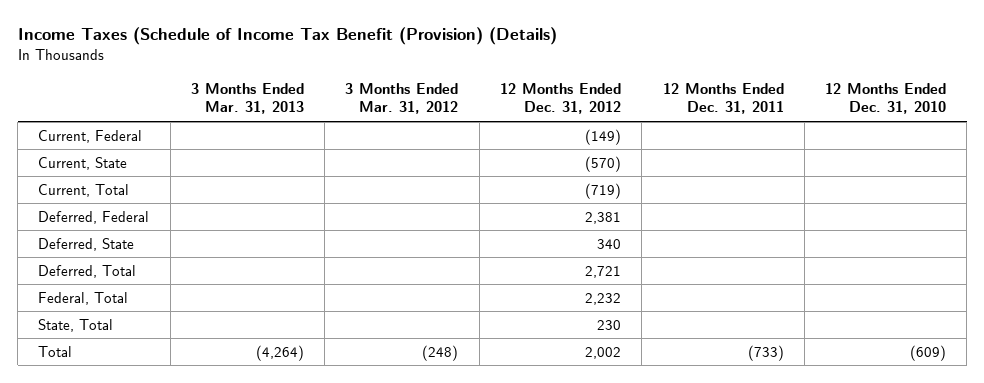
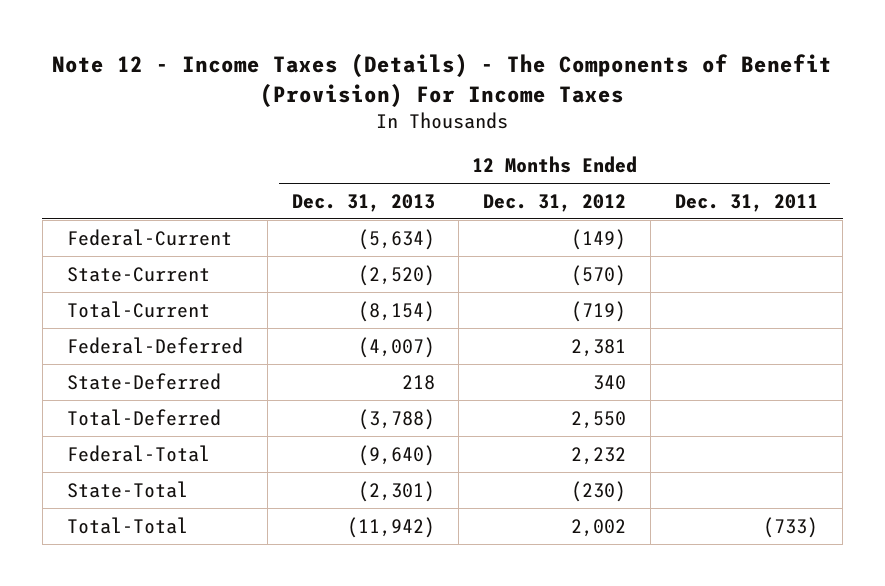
- Income Taxes (Schedule of Income Tax Benefit (Provision) (Details)
+ Note 12 - Income Taxes (Details) - The Components of Benefit (Provision) For Income Taxes
- | 3 Months Ended Mar. 31, 2013 | 3 Months Ended Mar. 31, 2012 | 12 Months Ended Dec. 31, 2012 | 12 Months Ended Dec. 31, 2011 | 12 Months Ended Dec. 31, 2010
+ | 12 Months Ended Dec. 31, 2013 | 12 Months Ended Dec. 31, 2012 | 12 Months Ended Dec. 31, 2011
- Current, Federal | | | (149) | |
- Current, State | | | (570) | |
- Current, Total | | | (719) | |
- Deferred, Federal | | | 2,381 | |
- Deferred, State | | | 340 | |
- Deferred, Total | | | 2,721 | |
- Federal, Total | | | 2,232 | |
- State, Total | | | 230 | |
- Total | (4,264) | (248) | 2,002 | (733) | (609)
+ Federal-Current | (5,634) | (149) |
+ State-Current | (2,520) | (570) |
+ Total-Current | (8,154) | (719) |
+ Federal-Deferred | (4,007) | 2,381 |
+ State-Deferred | 218 | 340 |
+ Total-Deferred | (3,788) | 2,550 |
+ Federal-Total | (9,640) | 2,232 |
+ State-Total | (2,301) | (230) |
+ Total-Total | (11,942) | 2,002 | (733)

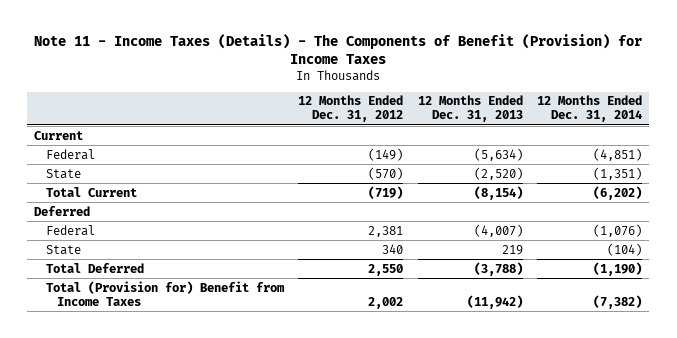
- Note 12 - Income Taxes (Details) - The Components of Benefit (Provision) For Income Taxes
+ Note 11 - Income Taxes (Details) - The Components of Benefit (Provision) for Income Taxes
- | 12 Months Ended Dec. 31, 2013 | 12 Months Ended Dec. 31, 2012 | 12 Months Ended Dec. 31, 2011
+ | 12 Months Ended Dec. 31, 2012 | 12 Months Ended Dec. 31, 2013 | 12 Months Ended Dec. 31, 2014
- Federal-Current | (5,634) | (149) |
- State-Current | (2,520) | (570) |
- Total-Current | (8,154) | (719) |
- Federal-Deferred | (4,007) | 2,381 |
- State-Deferred | 218 | 340 |
- Total-Deferred | (3,788) | 2,550 |
- Federal-Total | (9,640) | 2,232 |
- State-Total | (2,301) | (230) |
- Total-Total | (11,942) | 2,002 | (733)
+ Current
+ Federal | (149) | (5,634) | (4,851)
+ State | (570) | (2,520) | (1,351)
+ Total Current | (719) | (8,154) | (6,202)
+ Deferred
+ Federal | 2,381 | (4,007) | (1,076)
+ State | 340 | 219 | (104)
+ Total Deferred | 2,550 | (3,788) | (1,190)
+ Total (Provision for) Benefit from Income Taxes | 2,002 | (11,942) | (7,382)

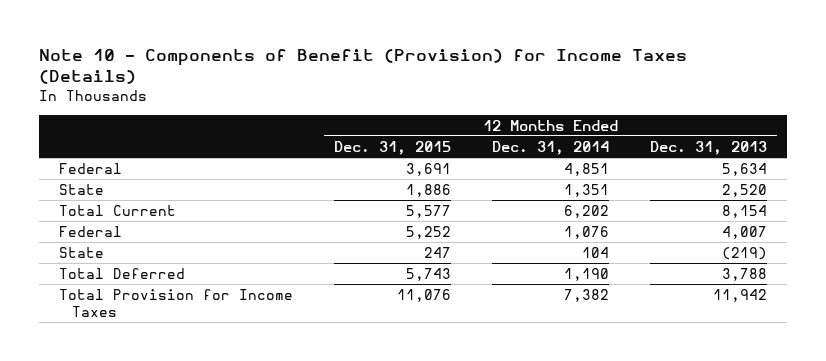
- Note 11 - Income Taxes (Details) - The Components of Benefit (Provision) for Income Taxes
+ Note 10 - Components of Benefit (Provision) for Income Taxes (Details)
- | 12 Months Ended Dec. 31, 2012 | 12 Months Ended Dec. 31, 2013 | 12 Months Ended Dec. 31, 2014
+ | 12 Months Ended Dec. 31, 2015 | 12 Months Ended Dec. 31, 2014 | 12 Months Ended Dec. 31, 2013
- Current
- Federal | (149) | (5,634) | (4,851)
- State | (570) | (2,520) | (1,351)
- Total Current | (719) | (8,154) | (6,202)
- Deferred
- Federal | 2,381 | (4,007) | (1,076)
- State | 340 | 219 | (104)
- Total Deferred | 2,550 | (3,788) | (1,190)
- Total (Provision for) Benefit from Income Taxes | 2,002 | (11,942) | (7,382)
+ Federal | 3,691 | 4,851 | 5,634
+ State | 1,886 | 1,351 | 2,520
+ Total Current | 5,577 | 6,202 | 8,154
+ Federal | 5,252 | 1,076 | 4,007
+ State | 247 | 104 | (219)
+ Total Deferred | 5,743 | 1,190 | 3,788
+ Total Provision for Income Taxes | 11,076 | 7,382 | 11,942

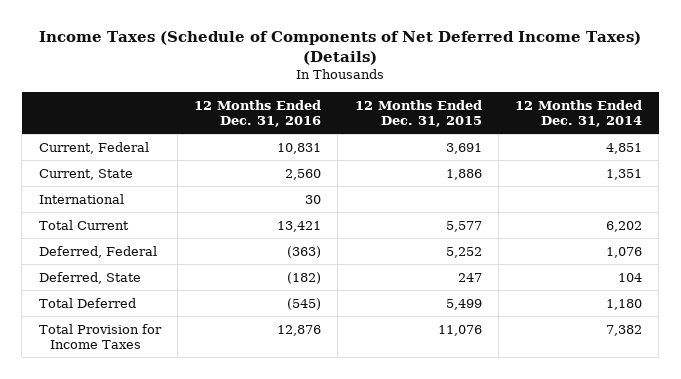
- Note 10 - Components of Benefit (Provision) for Income Taxes (Details)
+ Income Taxes (Schedule of Components of Net Deferred Income Taxes) (Details)
- | 12 Months Ended Dec. 31, 2015 | 12 Months Ended Dec. 31, 2014 | 12 Months Ended Dec. 31, 2013
+ | 12 Months Ended Dec. 31, 2016 | 12 Months Ended Dec. 31, 2015 | 12 Months Ended Dec. 31, 2014
- Federal | 3,691 | 4,851 | 5,634
- State | 1,886 | 1,351 | 2,520
+ Current, Federal | 10,831 | 3,691 | 4,851
+ Current, State | 2,560 | 1,886 | 1,351
+ International | 30 | |
- Federal | 5,252 | 1,076 | 4,007
- State | 247 | 104 | (219)
- Total Deferred | 5,743 | 1,190 | 3,788
+ Deferred, Federal | (363) | 5,252 | 1,076
+ Deferred, State | (182) | 247 | 104
+ Total Deferred | (545) | 5,499 | 1,180

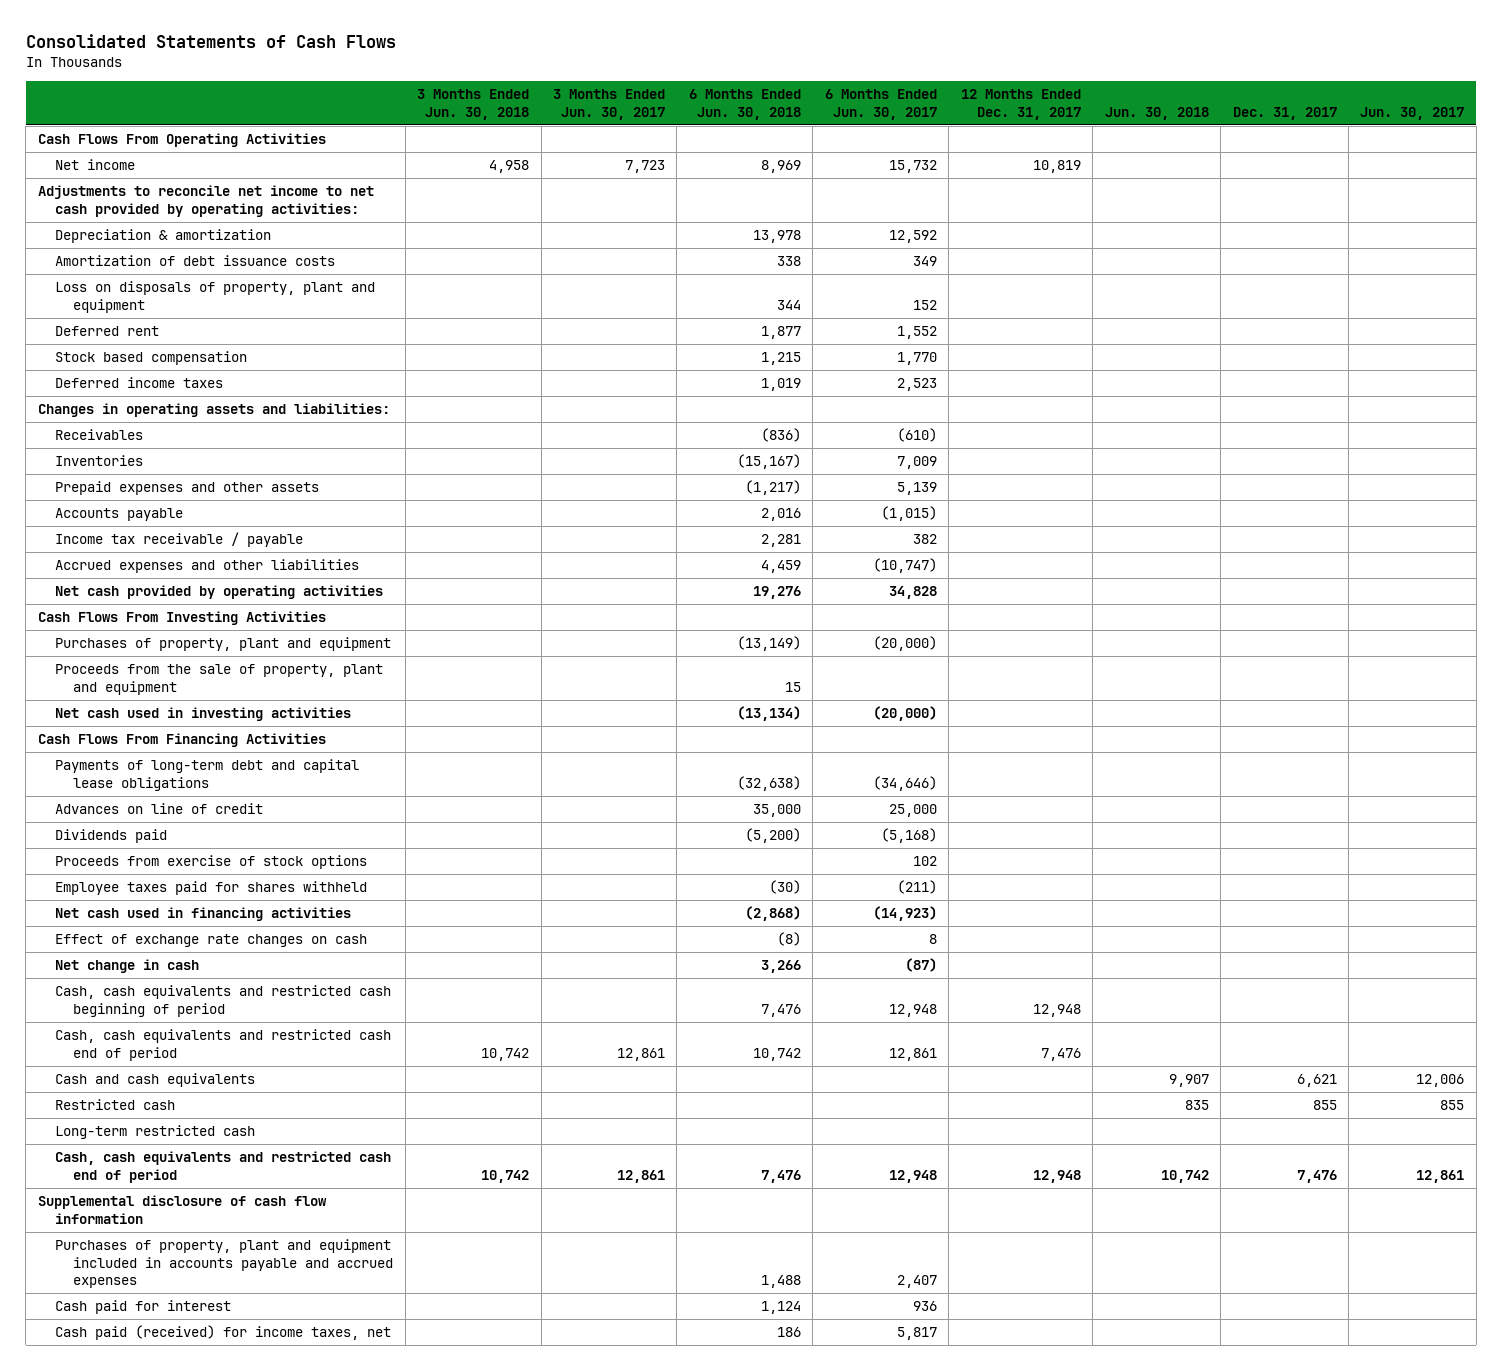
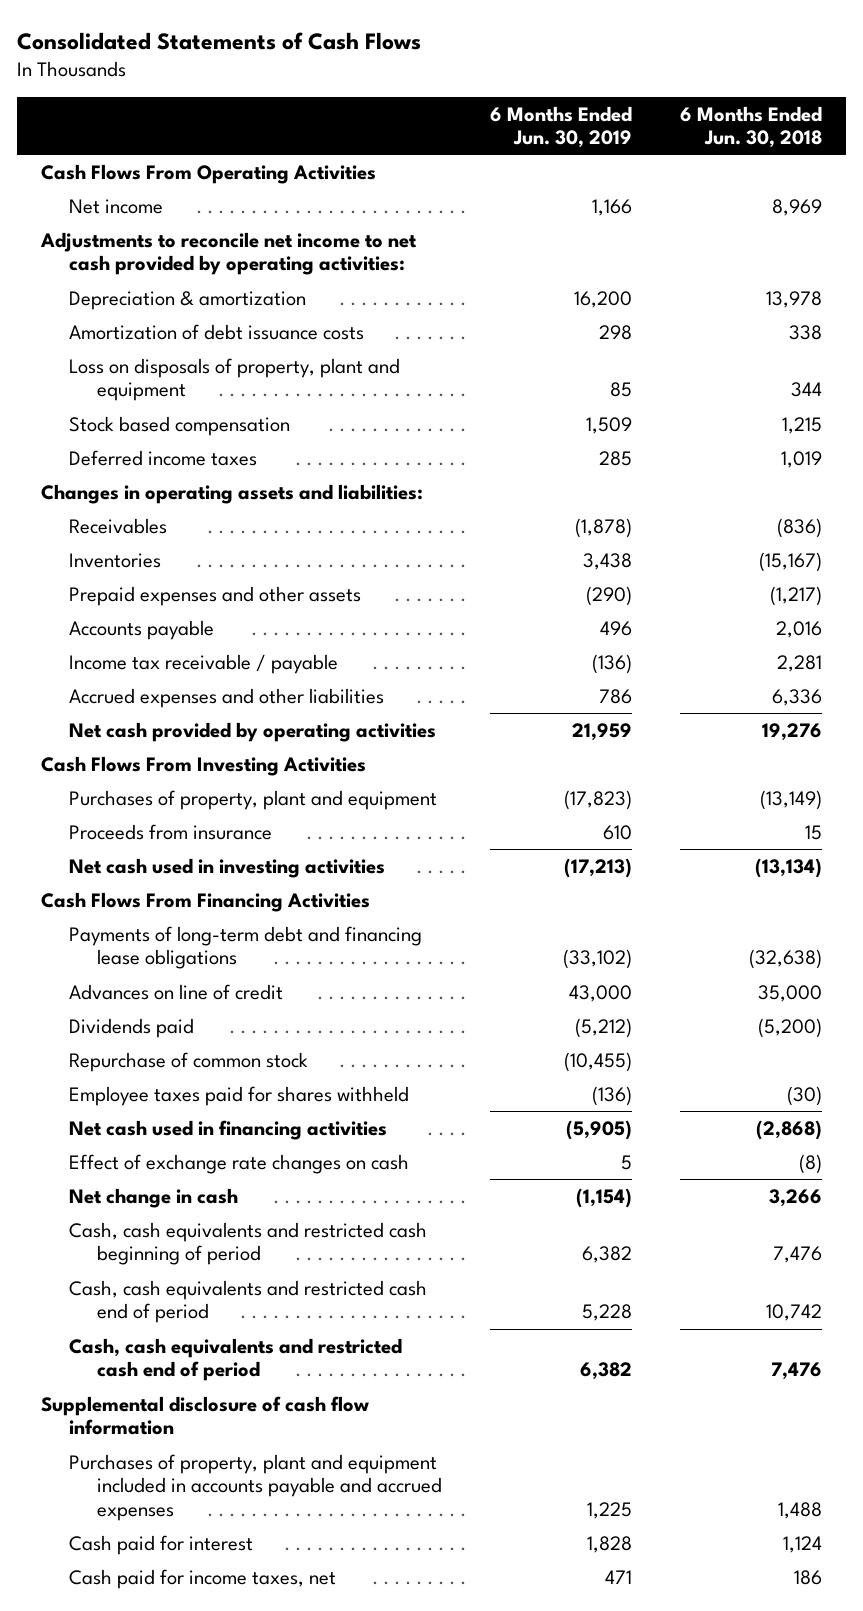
- | 3 Months Ended Jun. 30, 2018 | 3 Months Ended Jun. 30, 2017 | 6 Months Ended Jun. 30, 2018 | 6 Months Ended Jun. 30, 2017 | 12 Months Ended Dec. 31, 2017 | Jun. 30, 2018 | Dec. 31, 2017 | Jun. 30, 2017
+ | 6 Months Ended Jun. 30, 2019 | 6 Months Ended Jun. 30, 2018
- Deferred rent | | | 1,877 | 1,552 | | | |
- Accrued expenses and other liabilities | | | 4,459 | (10,747) | | | |
+ Accrued expenses and other liabilities | 786 | 6,336
- Proceeds from the sale of property, plant and equipment | | | 15 | | | | |
+ Proceeds from insurance | 610 | 15
- Payments of long-term debt and capital lease obligations | | | (32,638) | (34,646) | | | |
+ Payments of long-term debt and financing lease obligations | (33,102) | (32,638)
- Proceeds from exercise of stock options | | | | 102 | | | |
+ Repurchase of common stock | (10,455) |
- Cash and cash equivalents | | | | | | 9,907 | 6,621 | 12,006
- Restricted cash | | | | | | 835 | 855 | 855
- Long-term restricted cash
- Cash paid (received) for income taxes, net | | | 186 | 5,817 | | | |
+ Cash paid for income taxes, net | 471 | 186

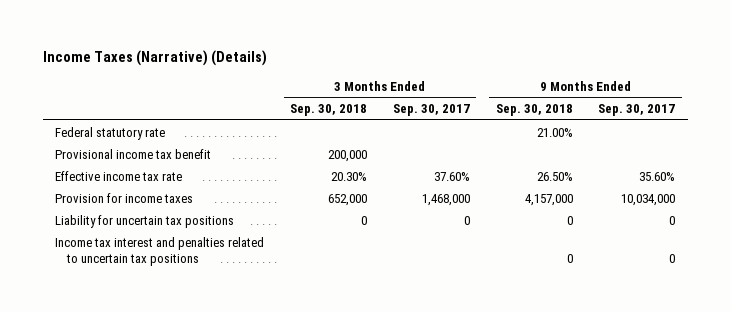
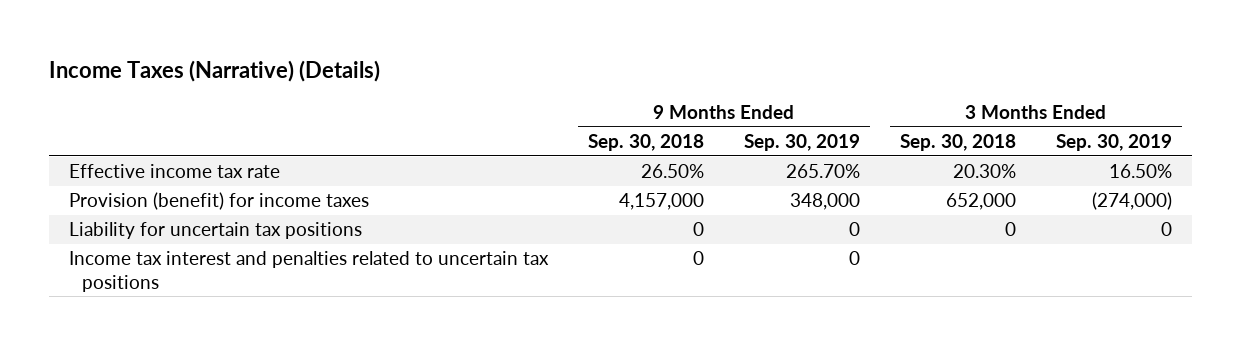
- | 3 Months Ended Sep. 30, 2018 | 3 Months Ended Sep. 30, 2017 | 9 Months Ended Sep. 30, 2018 | 9 Months Ended Sep. 30, 2017
+ | 9 Months Ended Sep. 30, 2018 | 9 Months Ended Sep. 30, 2019 | 3 Months Ended Sep. 30, 2018 | 3 Months Ended Sep. 30, 2019
- Federal statutory rate | | | 21.00% |
- Provisional income tax benefit | 200,000 | | |
- Provision for income taxes | 652,000 | 1,468,000 | 4,157,000 | 10,034,000
+ Provision (benefit) for income taxes | 4,157,000 | 348,000 | 652,000 | (274,000)

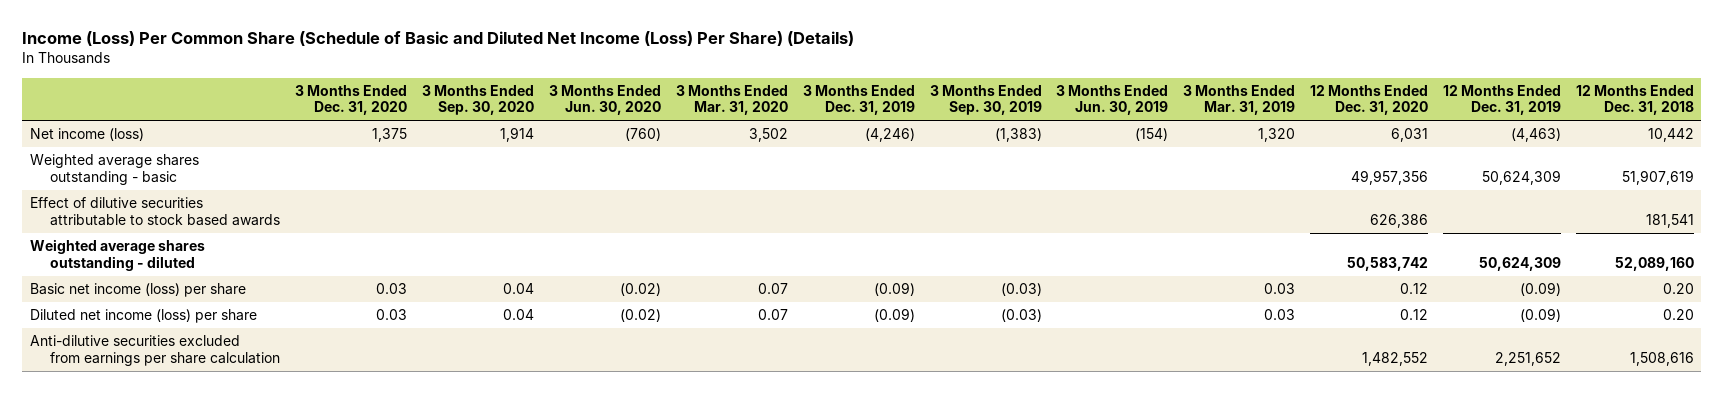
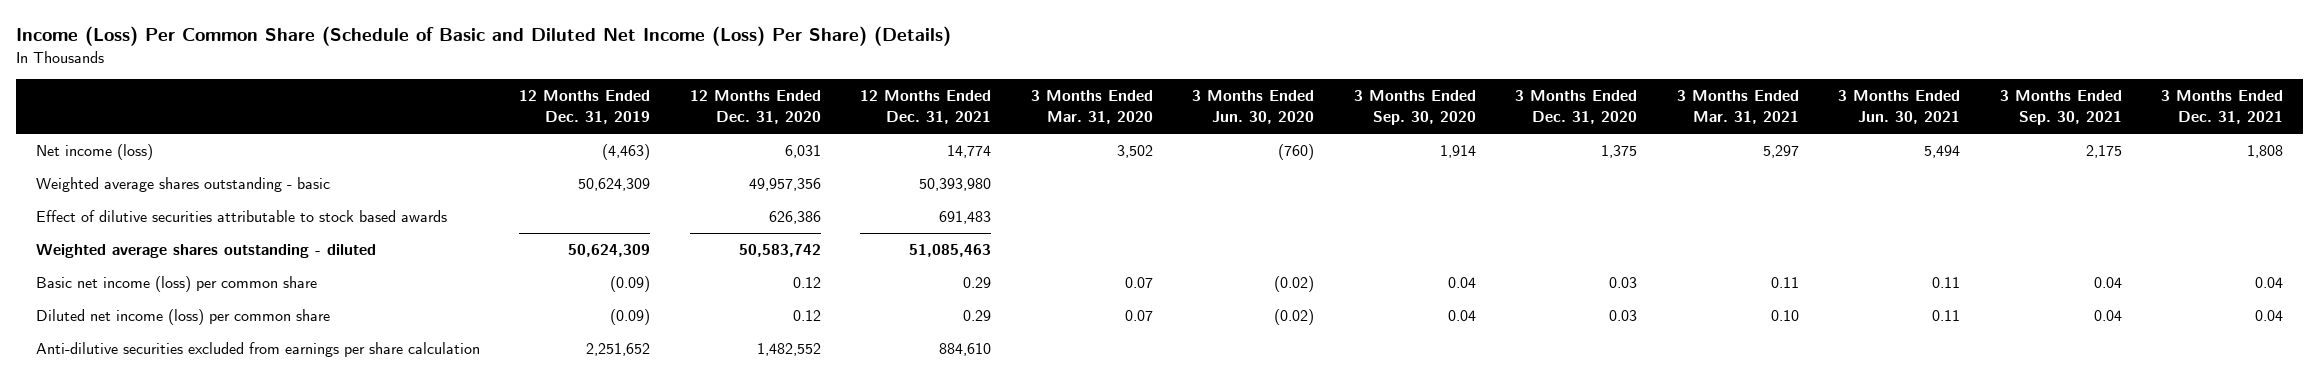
- | 3 Months Ended Dec. 31, 2020 | 3 Months Ended Sep. 30, 2020 | 3 Months Ended Jun. 30, 2020 | 3 Months Ended Mar. 31, 2020 | 3 Months Ended Dec. 31, 2019 | 3 Months Ended Sep. 30, 2019 | 3 Months Ended Jun. 30, 2019 | 3 Months Ended Mar. 31, 2019 | 12 Months Ended Dec. 31, 2020 | 12 Months Ended Dec. 31, 2019 | 12 Months Ended Dec. 31, 2018
+ | 12 Months Ended Dec. 31, 2019 | 12 Months Ended Dec. 31, 2020 | 12 Months Ended Dec. 31, 2021 | 3 Months Ended Mar. 31, 2020 | 3 Months Ended Jun. 30, 2020 | 3 Months Ended Sep. 30, 2020 | 3 Months Ended Dec. 31, 2020 | 3 Months Ended Mar. 31, 2021 | 3 Months Ended Jun. 30, 2021 | 3 Months Ended Sep. 30, 2021 | 3 Months Ended Dec. 31, 2021
- Basic net income (loss) per share | 0.03 | 0.04 | (0.02) | 0.07 | (0.09) | (0.03) | | 0.03 | 0.12 | (0.09) | 0.20
- Diluted net income (loss) per share | 0.03 | 0.04 | (0.02) | 0.07 | (0.09) | (0.03) | | 0.03 | 0.12 | (0.09) | 0.20
+ Basic net income (loss) per common share | (0.09) | 0.12 | 0.29 | 0.07 | (0.02) | 0.04 | 0.03 | 0.11 | 0.11 | 0.04 | 0.04
+ Diluted net income (loss) per common share | (0.09) | 0.12 | 0.29 | 0.07 | (0.02) | 0.04 | 0.03 | 0.10 | 0.11 | 0.04 | 0.04

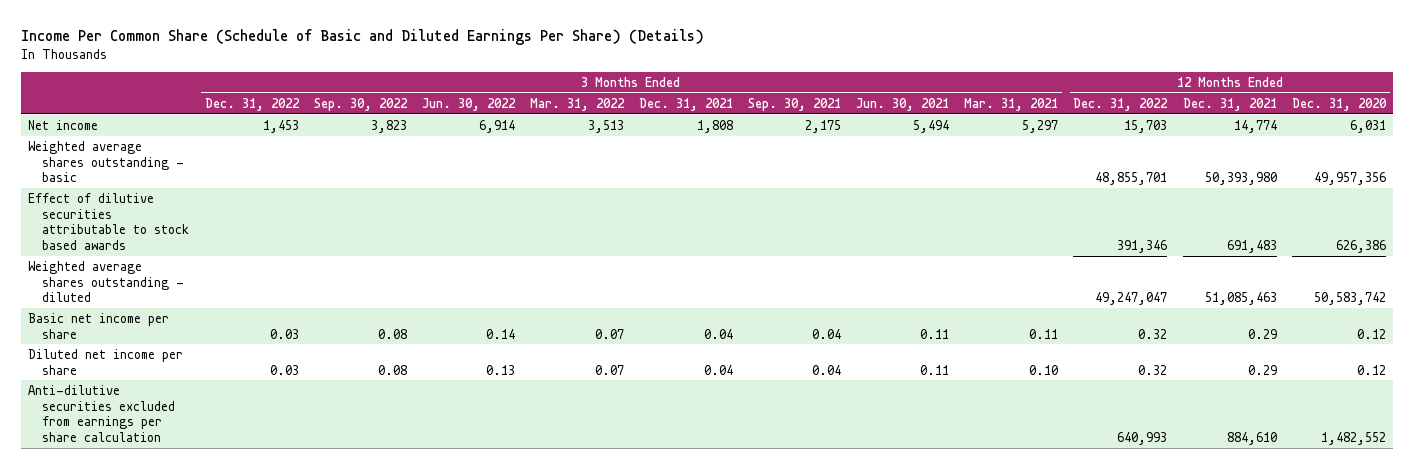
- Income (Loss) Per Common Share (Schedule of Basic and Diluted Net Income (Loss) Per Share) (Details)
+ Income Per Common Share (Schedule of Basic and Diluted Earnings Per Share) (Details)
- | 12 Months Ended Dec. 31, 2019 | 12 Months Ended Dec. 31, 2020 | 12 Months Ended Dec. 31, 2021 | 3 Months Ended Mar. 31, 2020 | 3 Months Ended Jun. 30, 2020 | 3 Months Ended Sep. 30, 2020 | 3 Months Ended Dec. 31, 2020 | 3 Months Ended Mar. 31, 2021 | 3 Months Ended Jun. 30, 2021 | 3 Months Ended Sep. 30, 2021 | 3 Months Ended Dec. 31, 2021
+ | 3 Months Ended Dec. 31, 2022 | 3 Months Ended Sep. 30, 2022 | 3 Months Ended Jun. 30, 2022 | 3 Months Ended Mar. 31, 2022 | 3 Months Ended Dec. 31, 2021 | 3 Months Ended Sep. 30, 2021 | 3 Months Ended Jun. 30, 2021 | 3 Months Ended Mar. 31, 2021 | 12 Months Ended Dec. 31, 2022 | 12 Months Ended Dec. 31, 2021 | 12 Months Ended Dec. 31, 2020
- Net income (loss) | (4,463) | 6,031 | 14,774 | 3,502 | (760) | 1,914 | 1,375 | 5,297 | 5,494 | 2,175 | 1,808
+ Net income | 1,453 | 3,823 | 6,914 | 3,513 | 1,808 | 2,175 | 5,494 | 5,297 | 15,703 | 14,774 | 6,031
- Basic net income (loss) per common share | (0.09) | 0.12 | 0.29 | 0.07 | (0.02) | 0.04 | 0.03 | 0.11 | 0.11 | 0.04 | 0.04
- Diluted net income (loss) per common share | (0.09) | 0.12 | 0.29 | 0.07 | (0.02) | 0.04 | 0.03 | 0.10 | 0.11 | 0.04 | 0.04
+ Basic net income per share | 0.03 | 0.08 | 0.14 | 0.07 | 0.04 | 0.04 | 0.11 | 0.11 | 0.32 | 0.29 | 0.12
+ Diluted net income per share | 0.03 | 0.08 | 0.13 | 0.07 | 0.04 | 0.04 | 0.11 | 0.10 | 0.32 | 0.29 | 0.12

